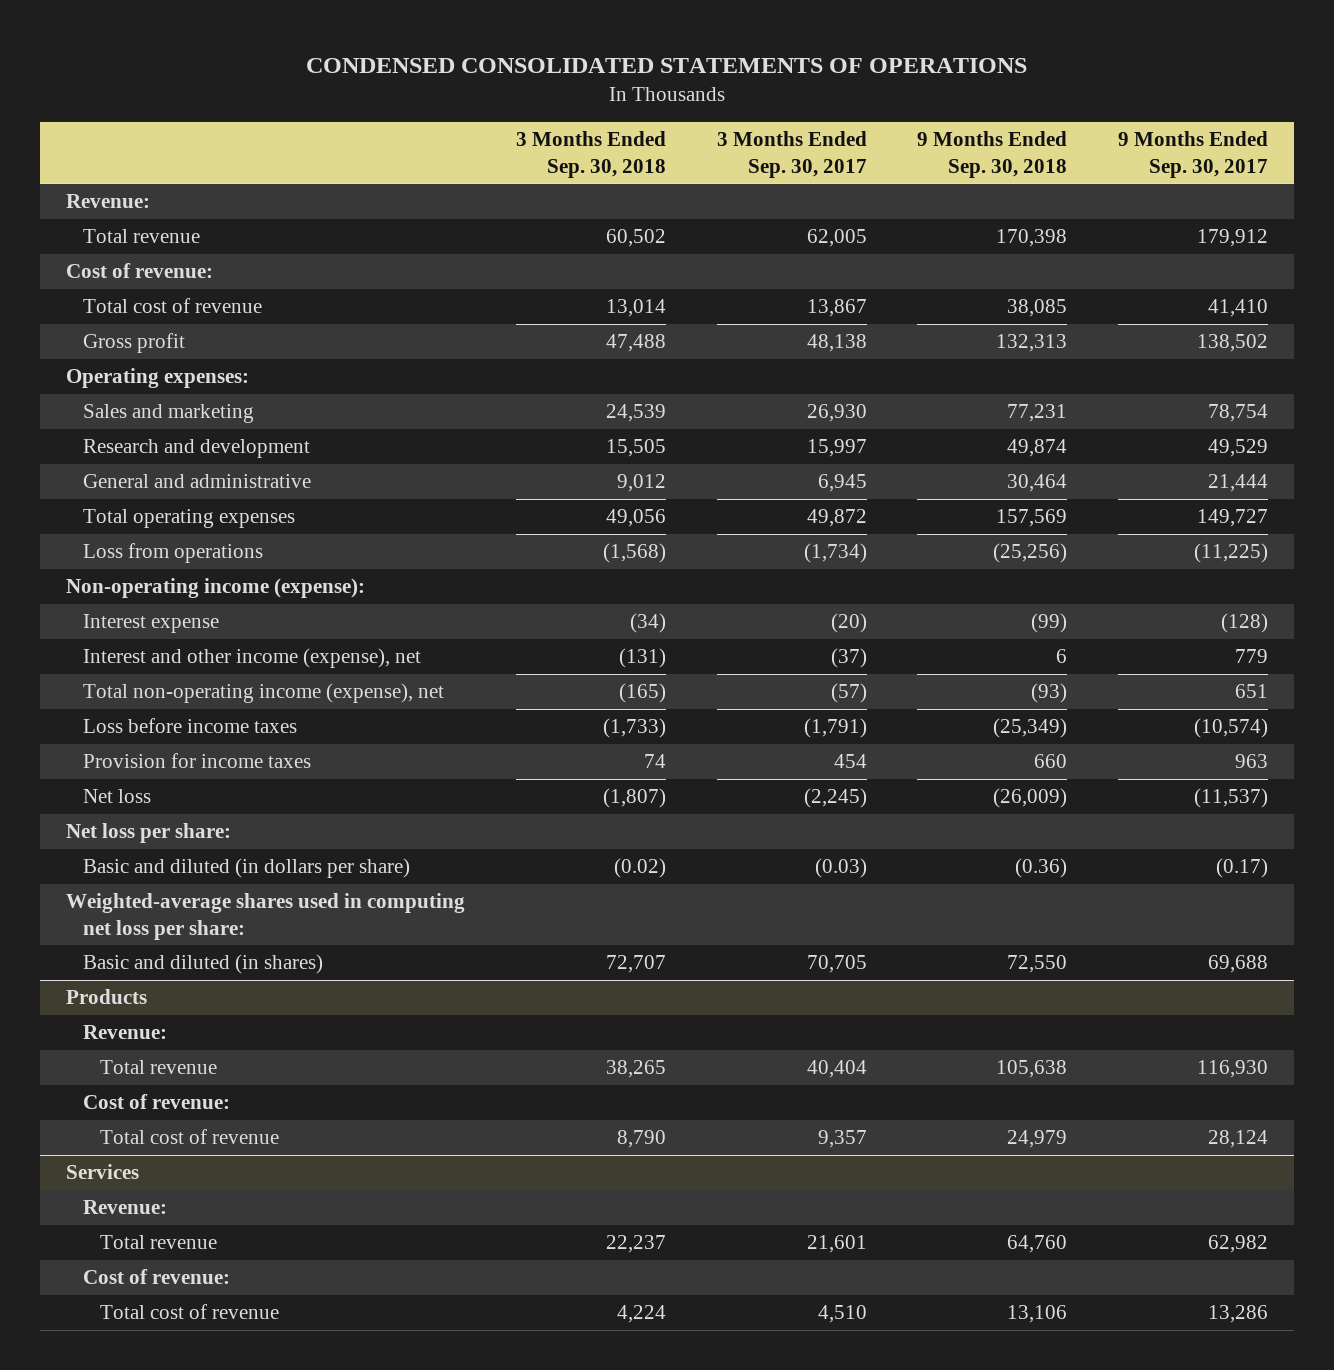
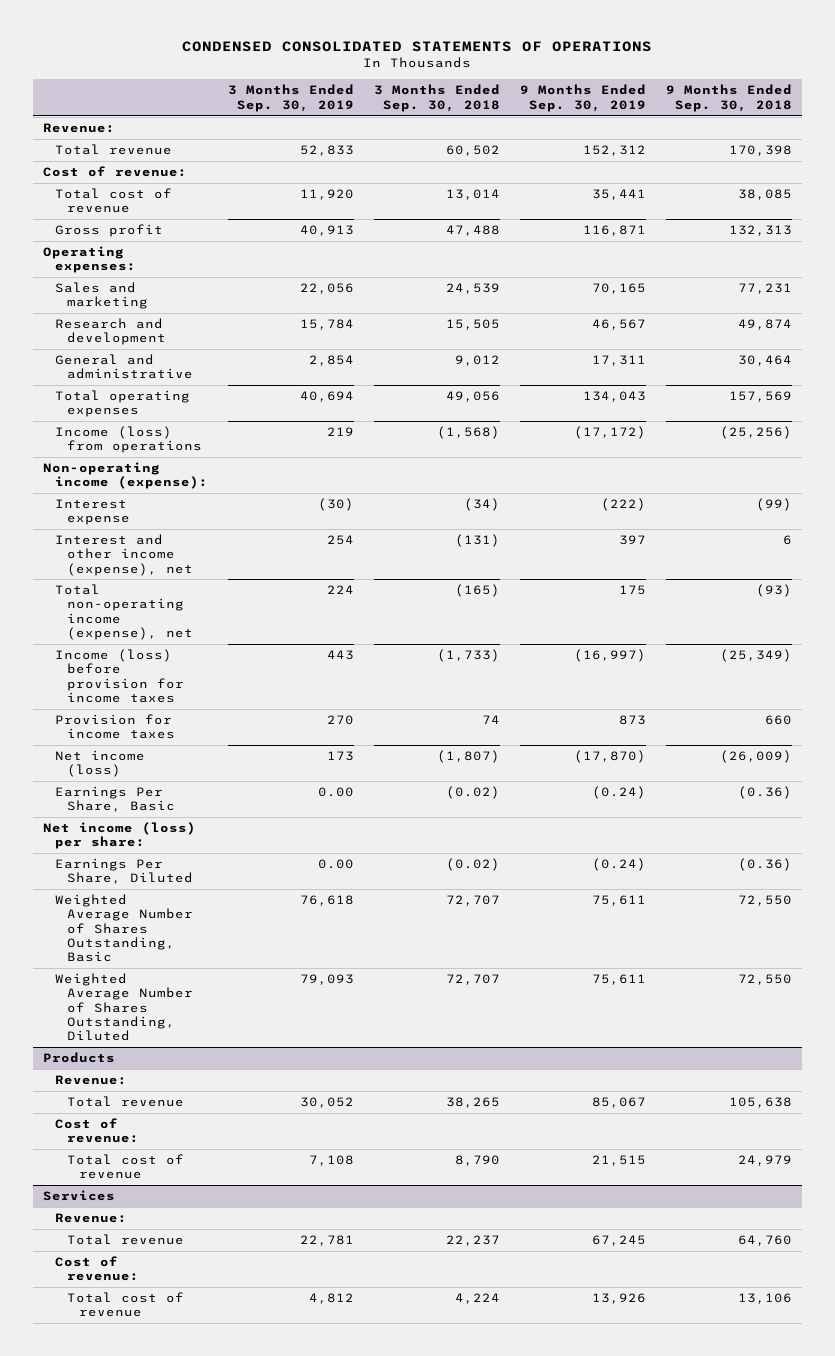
- | 3 Months Ended Sep. 30, 2018 | 3 Months Ended Sep. 30, 2017 | 9 Months Ended Sep. 30, 2018 | 9 Months Ended Sep. 30, 2017
+ | 3 Months Ended Sep. 30, 2019 | 3 Months Ended Sep. 30, 2018 | 9 Months Ended Sep. 30, 2019 | 9 Months Ended Sep. 30, 2018
- Loss from operations | (1,568) | (1,734) | (25,256) | (11,225)
+ Income (loss) from operations | 219 | (1,568) | (17,172) | (25,256)
- Loss before income taxes | (1,733) | (1,791) | (25,349) | (10,574)
+ Income (loss) before provision for income taxes | 443 | (1,733) | (16,997) | (25,349)
- Net loss | (1,807) | (2,245) | (26,009) | (11,537)
- Net loss per share:
- Basic and diluted (in dollars per share) | (0.02) | (0.03) | (0.36) | (0.17)
- Weighted-average shares used in computing net loss per share:
- Basic and diluted (in shares) | 72,707 | 70,705 | 72,550 | 69,688
+ Net income (loss) | 173 | (1,807) | (17,870) | (26,009)
+ Earnings Per Share, Basic | 0.00 | (0.02) | (0.24) | (0.36)
+ Net income (loss) per share:
+ Earnings Per Share, Diluted | 0.00 | (0.02) | (0.24) | (0.36)
+ Weighted Average Number of Shares Outstanding, Basic | 76,618 | 72,707 | 75,611 | 72,550
+ Weighted Average Number of Shares Outstanding, Diluted | 79,093 | 72,707 | 75,611 | 72,550

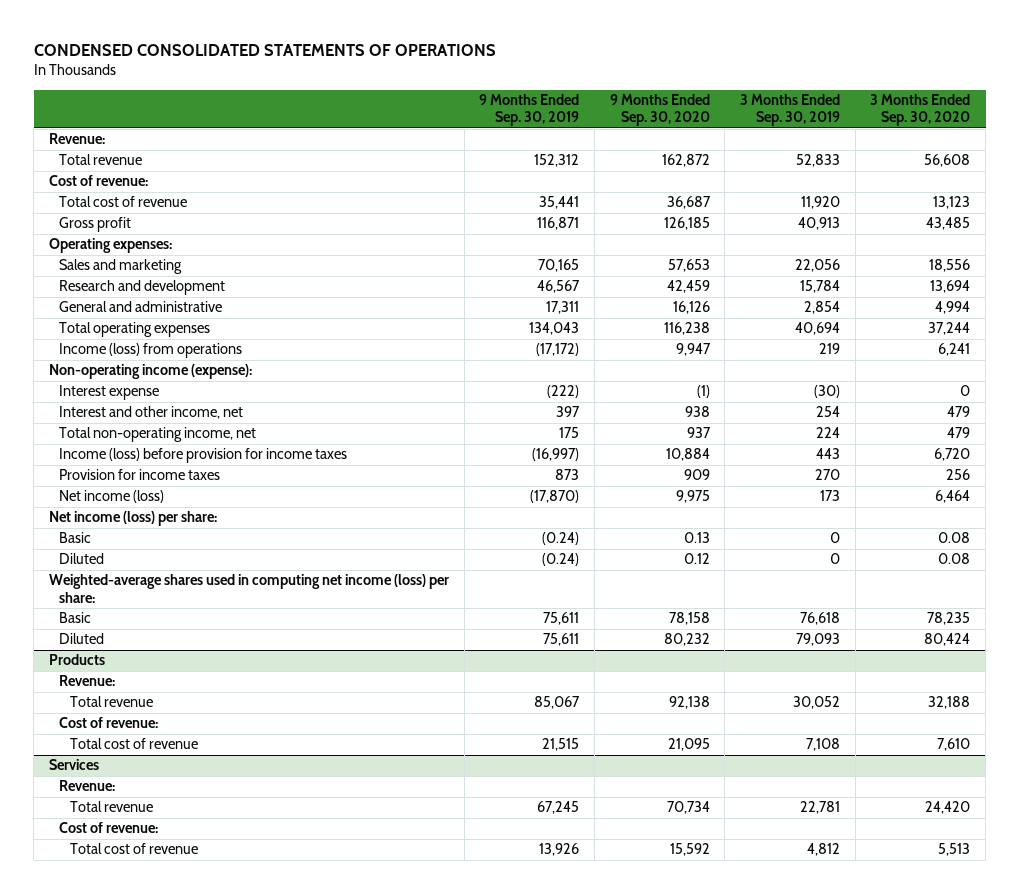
- | 3 Months Ended Sep. 30, 2019 | 3 Months Ended Sep. 30, 2018 | 9 Months Ended Sep. 30, 2019 | 9 Months Ended Sep. 30, 2018
+ | 9 Months Ended Sep. 30, 2019 | 9 Months Ended Sep. 30, 2020 | 3 Months Ended Sep. 30, 2019 | 3 Months Ended Sep. 30, 2020
- Interest and other income (expense), net | 254 | (131) | 397 | 6
- Total non-operating income (expense), net | 224 | (165) | 175 | (93)
+ Interest and other income, net | 397 | 938 | 254 | 479
+ Total non-operating income, net | 175 | 937 | 224 | 479
- Earnings Per Share, Basic | 0.00 | (0.02) | (0.24) | (0.36)
- Earnings Per Share, Diluted | 0.00 | (0.02) | (0.24) | (0.36)
- Weighted Average Number of Shares Outstanding, Basic | 76,618 | 72,707 | 75,611 | 72,550
- Weighted Average Number of Shares Outstanding, Diluted | 79,093 | 72,707 | 75,611 | 72,550
+ Basic | (0.24) | 0.13 | 0 | 0.08
+ Diluted | (0.24) | 0.12 | 0 | 0.08
+ Weighted-average shares used in computing net income (loss) per share:
+ Basic | 75,611 | 78,158 | 76,618 | 78,235
+ Diluted | 75,611 | 80,232 | 79,093 | 80,424

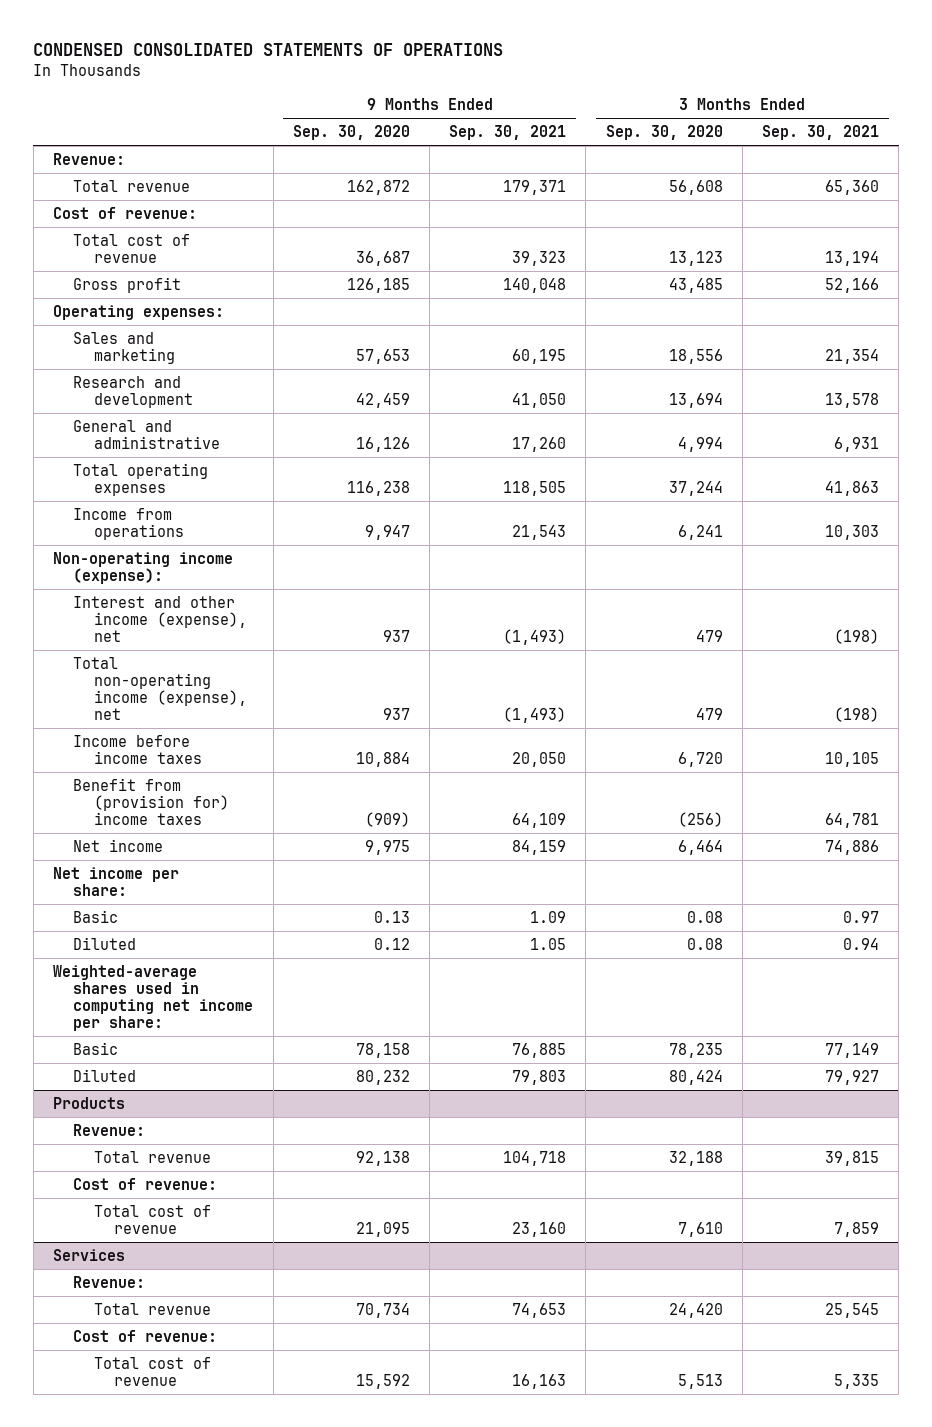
- | 9 Months Ended Sep. 30, 2019 | 9 Months Ended Sep. 30, 2020 | 3 Months Ended Sep. 30, 2019 | 3 Months Ended Sep. 30, 2020
+ | 9 Months Ended Sep. 30, 2020 | 9 Months Ended Sep. 30, 2021 | 3 Months Ended Sep. 30, 2020 | 3 Months Ended Sep. 30, 2021
- Income (loss) from operations | (17,172) | 9,947 | 219 | 6,241
+ Income from operations | 9,947 | 21,543 | 6,241 | 10,303
- Interest expense | (222) | (1) | (30) | 0
- Interest and other income, net | 397 | 938 | 254 | 479
- Total non-operating income, net | 175 | 937 | 224 | 479
- Income (loss) before provision for income taxes | (16,997) | 10,884 | 443 | 6,720
- Provision for income taxes | 873 | 909 | 270 | 256
- Net income (loss) | (17,870) | 9,975 | 173 | 6,464
- Net income (loss) per share:
+ Interest and other income (expense), net | 937 | (1,493) | 479 | (198)
+ Total non-operating income (expense), net | 937 | (1,493) | 479 | (198)
+ Income before income taxes | 10,884 | 20,050 | 6,720 | 10,105
+ Benefit from (provision for) income taxes | (909) | 64,109 | (256) | 64,781
+ Net income | 9,975 | 84,159 | 6,464 | 74,886
+ Net income per share:
- Weighted-average shares used in computing net income (loss) per share:
+ Weighted-average shares used in computing net income per share:

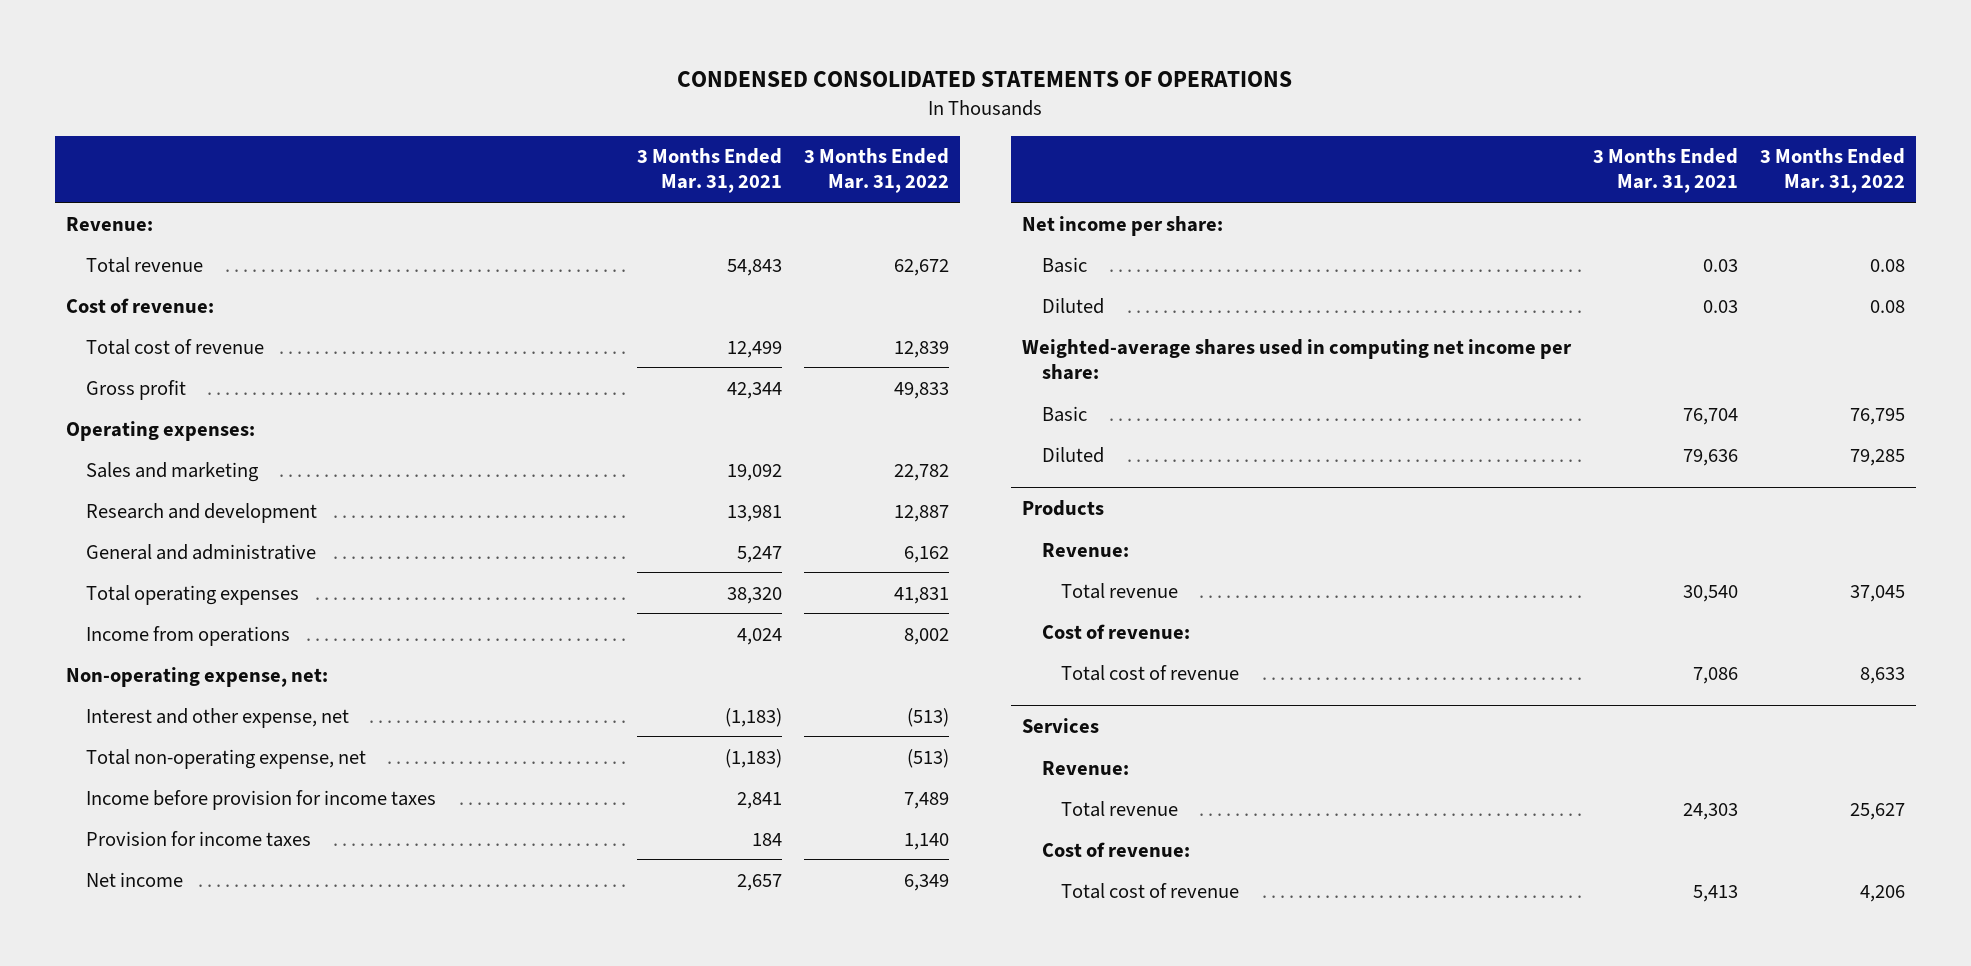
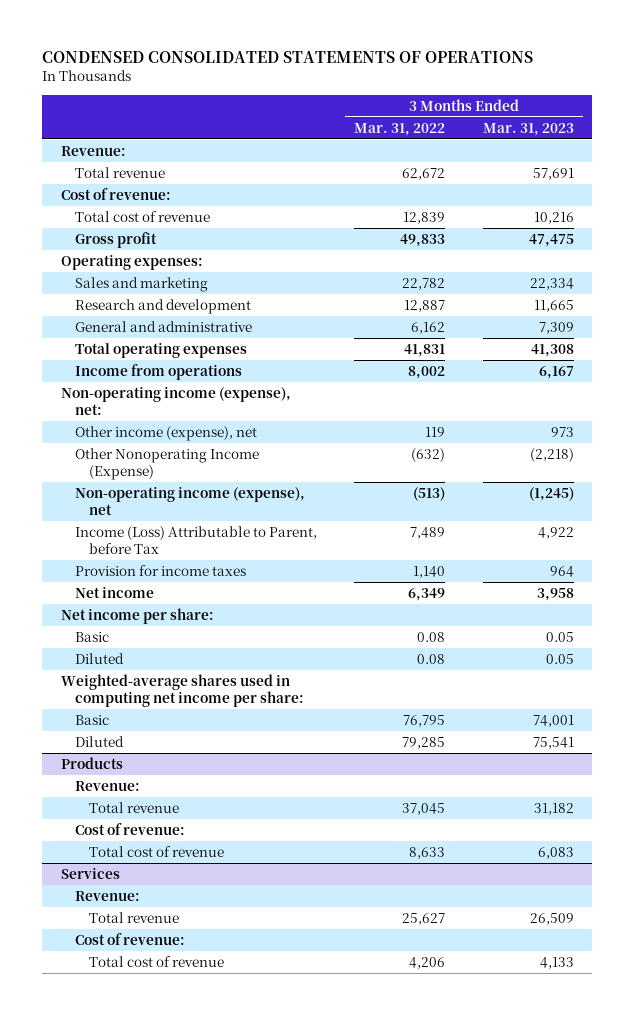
- | 3 Months Ended Mar. 31, 2021 | 3 Months Ended Mar. 31, 2022
+ | 3 Months Ended Mar. 31, 2022 | 3 Months Ended Mar. 31, 2023
- Non-operating expense, net:
- Interest and other expense, net | (1,183) | (513)
- Total non-operating expense, net | (1,183) | (513)
- Income before provision for income taxes | 2,841 | 7,489
+ Non-operating income (expense), net:
+ Other income (expense), net | 119 | 973
+ Other Nonoperating Income (Expense) | (632) | (2,218)
+ Non-operating income (expense), net | (513) | (1,245)
+ Income (Loss) Attributable to Parent, before Tax | 7,489 | 4,922

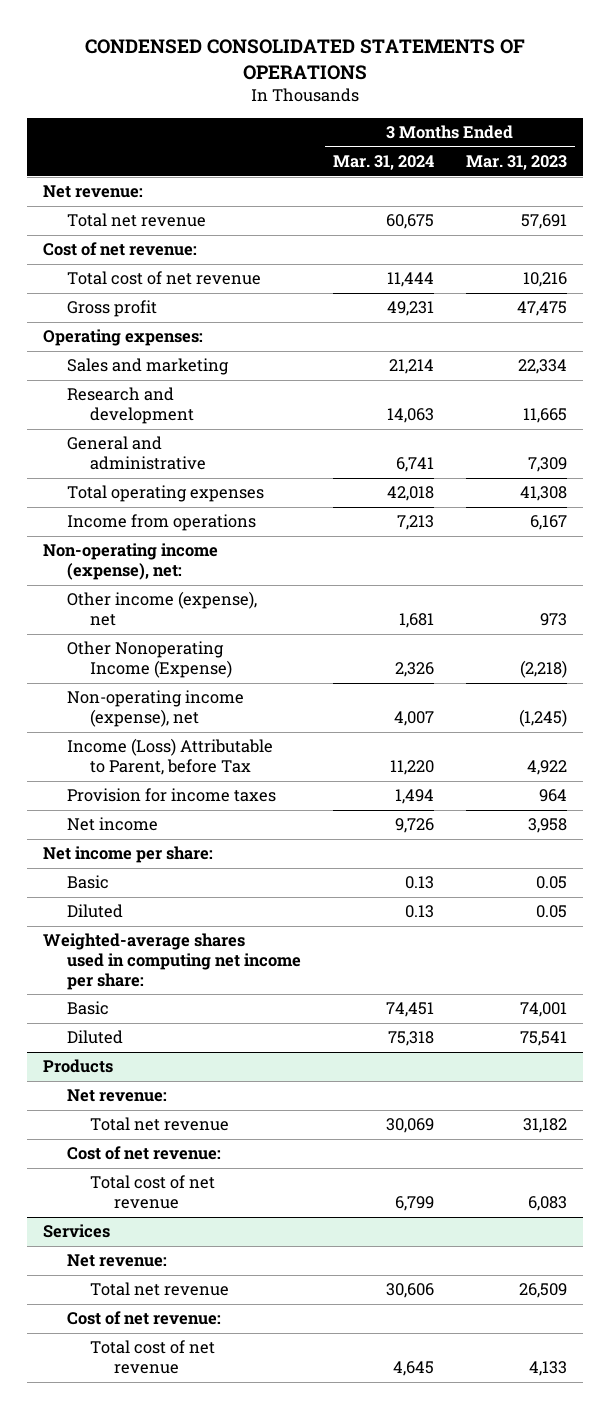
- | 3 Months Ended Mar. 31, 2022 | 3 Months Ended Mar. 31, 2023
+ | 3 Months Ended Mar. 31, 2024 | 3 Months Ended Mar. 31, 2023
- Revenue:
- Total revenue | 62,672 | 57,691
- Cost of revenue:
- Total cost of revenue | 12,839 | 10,216
+ Net revenue:
+ Total net revenue | 60,675 | 57,691
+ Cost of net revenue:
+ Total cost of net revenue | 11,444 | 10,216
@ Products
- Revenue:
- Total revenue | 37,045 | 31,182
- Cost of revenue:
- Total cost of revenue | 8,633 | 6,083
+ Net revenue:
+ Total net revenue | 30,069 | 31,182
+ Cost of net revenue:
+ Total cost of net revenue | 6,799 | 6,083
@ Services
- Revenue:
- Total revenue | 25,627 | 26,509
- Cost of revenue:
- Total cost of revenue | 4,206 | 4,133
+ Net revenue:
+ Total net revenue | 30,606 | 26,509
+ Cost of net revenue:
+ Total cost of net revenue | 4,645 | 4,133

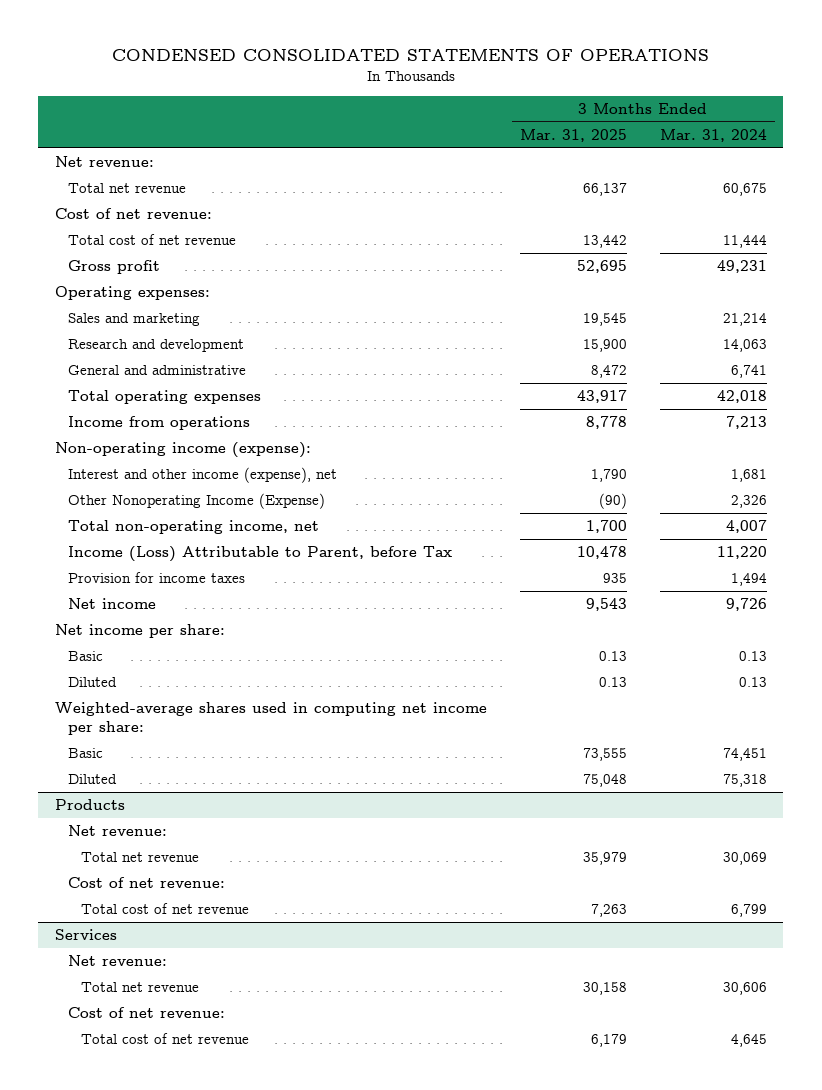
- | 3 Months Ended Mar. 31, 2024 | 3 Months Ended Mar. 31, 2023
+ | 3 Months Ended Mar. 31, 2025 | 3 Months Ended Mar. 31, 2024
- Non-operating income (expense), net:
- Other income (expense), net | 1,681 | 973
+ Non-operating income (expense):
+ Interest and other income (expense), net | 1,790 | 1,681
- Non-operating income (expense), net | 4,007 | (1,245)
+ Total non-operating income, net | 1,700 | 4,007

